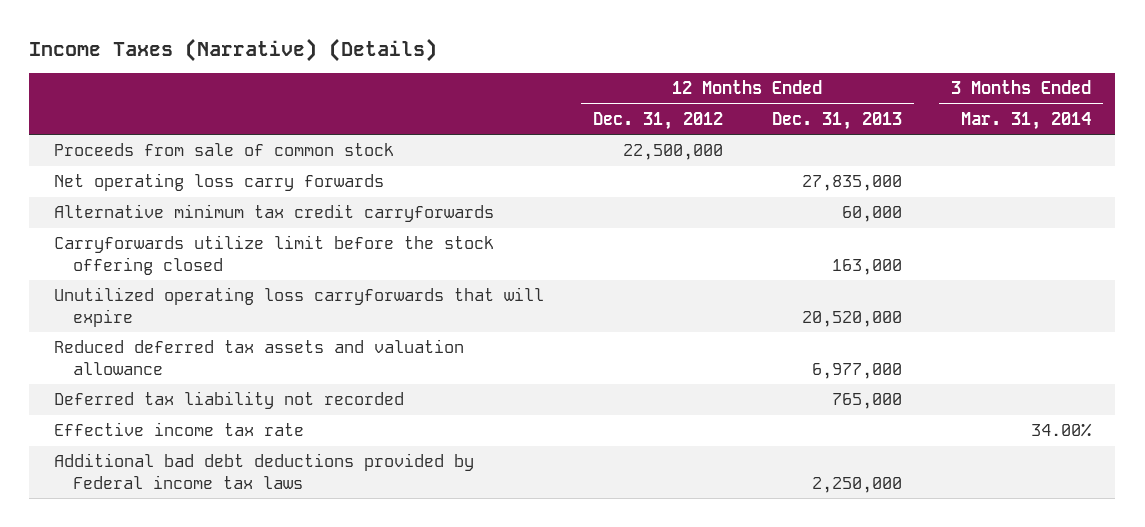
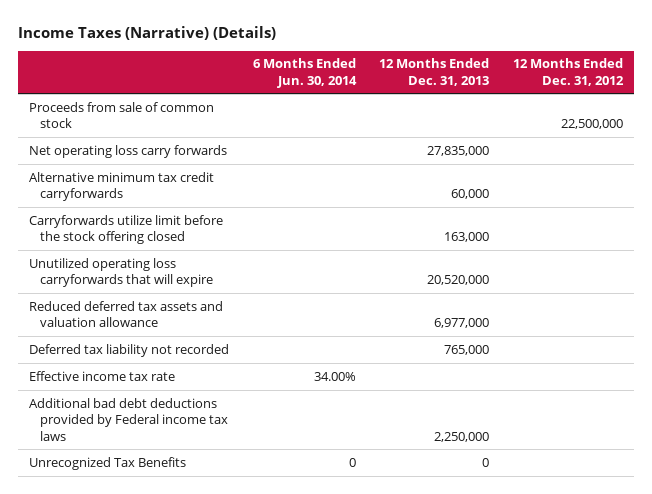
- | 12 Months Ended Dec. 31, 2012 | 12 Months Ended Dec. 31, 2013 | 3 Months Ended Mar. 31, 2014
+ | 6 Months Ended Jun. 30, 2014 | 12 Months Ended Dec. 31, 2013 | 12 Months Ended Dec. 31, 2012
+ Unrecognized Tax Benefits | 0 | 0 |

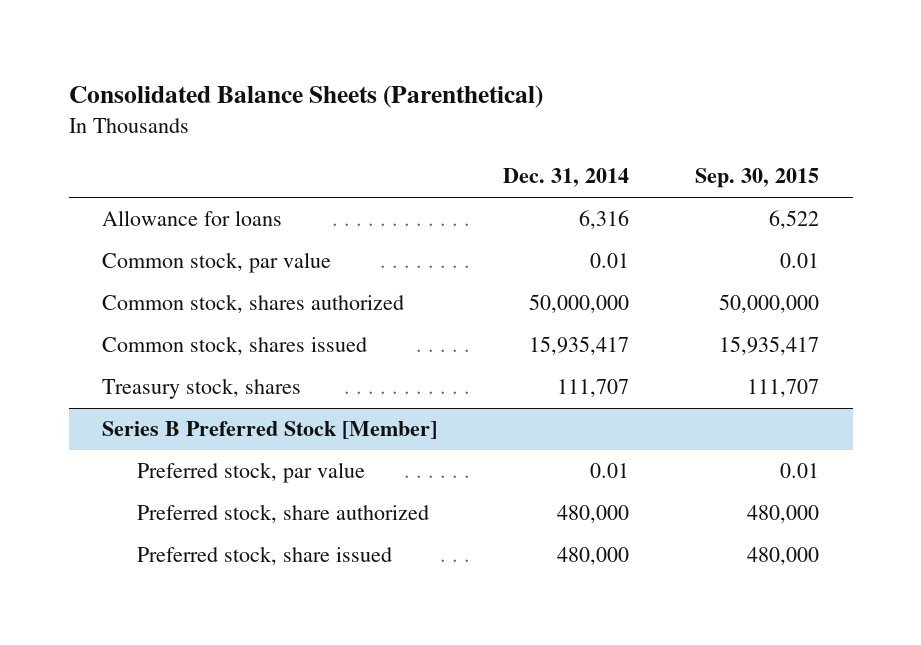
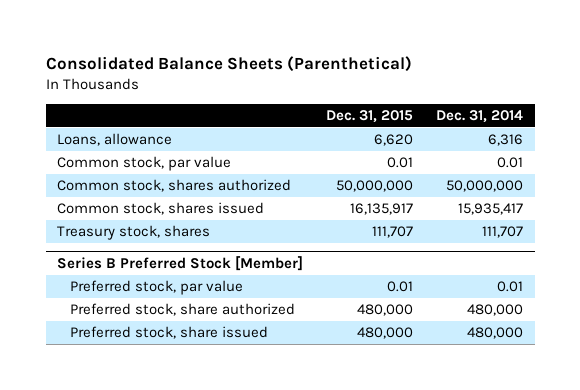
- | Dec. 31, 2014 | Sep. 30, 2015
+ | Dec. 31, 2015 | Dec. 31, 2014
- Allowance for loans | 6,316 | 6,522
+ Loans, allowance | 6,620 | 6,316

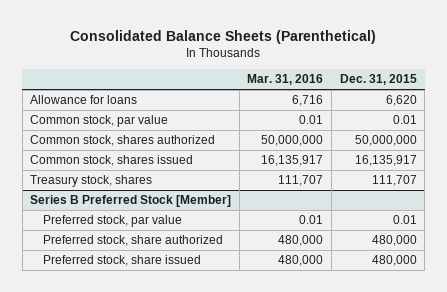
- | Dec. 31, 2015 | Dec. 31, 2014
+ | Mar. 31, 2016 | Dec. 31, 2015
- Loans, allowance | 6,620 | 6,316
+ Allowance for loans | 6,716 | 6,620

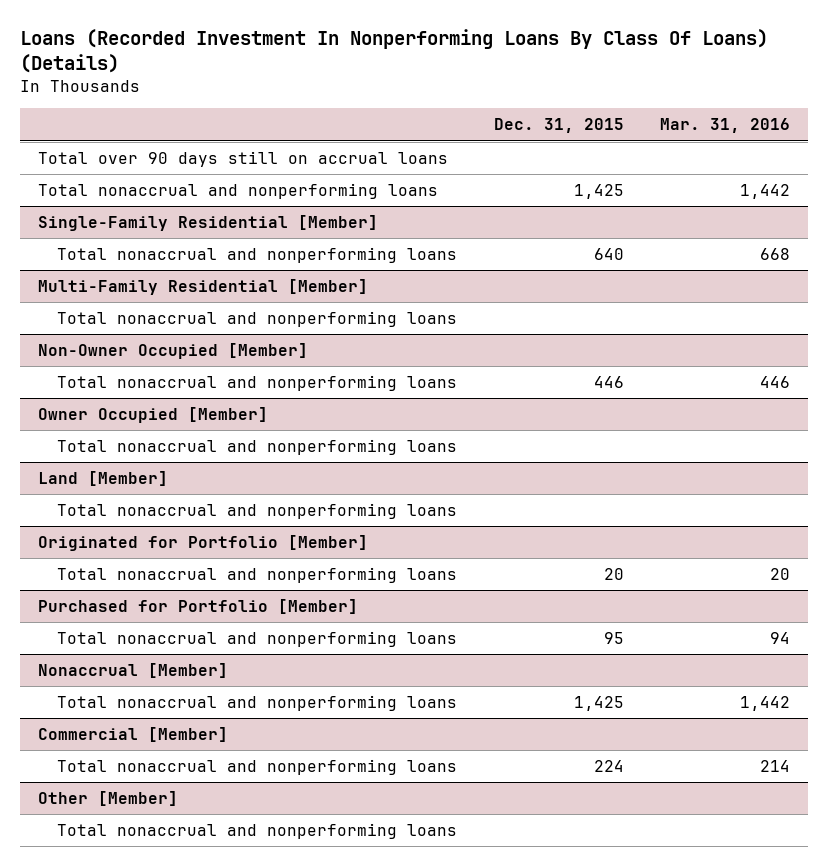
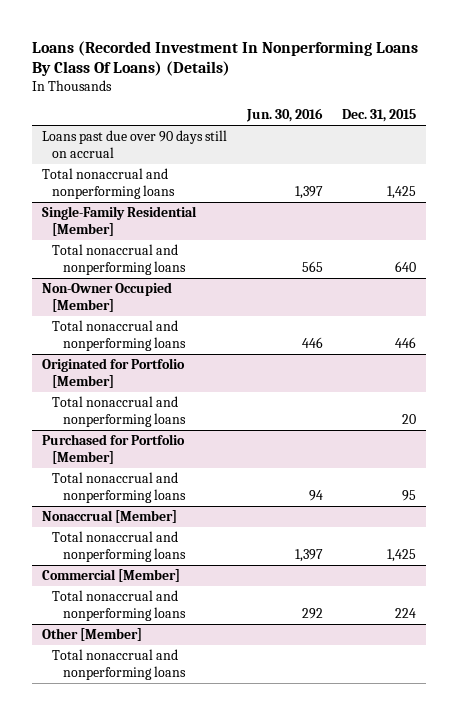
- | Dec. 31, 2015 | Mar. 31, 2016
+ | Jun. 30, 2016 | Dec. 31, 2015
- Total over 90 days still on accrual loans
+ Loans past due over 90 days still on accrual
- Multi-Family Residential [Member]
- Total nonaccrual and nonperforming loans
- Owner Occupied [Member]
- Total nonaccrual and nonperforming loans
- Land [Member]
- Total nonaccrual and nonperforming loans

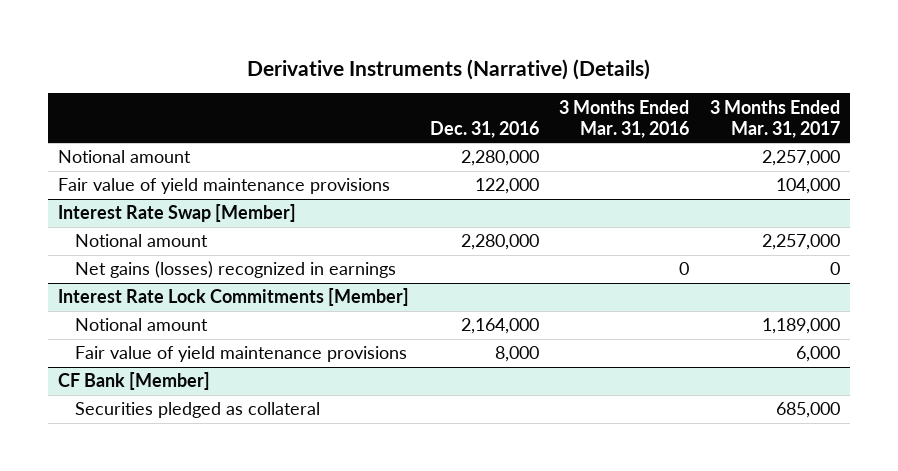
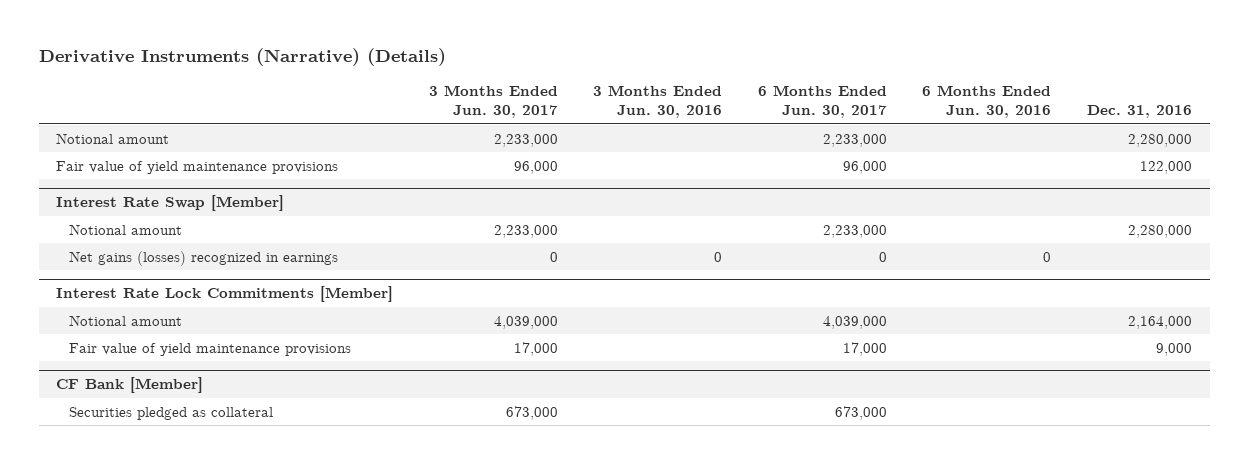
- | Dec. 31, 2016 | 3 Months Ended Mar. 31, 2016 | 3 Months Ended Mar. 31, 2017
+ | 3 Months Ended Jun. 30, 2017 | 3 Months Ended Jun. 30, 2016 | 6 Months Ended Jun. 30, 2017 | 6 Months Ended Jun. 30, 2016 | Dec. 31, 2016
@ Interest Rate Lock Commitments [Member]
- Fair value of yield maintenance provisions | 8,000 | | 6,000
+ Fair value of yield maintenance provisions | 17,000 | | 17,000 | | 9,000

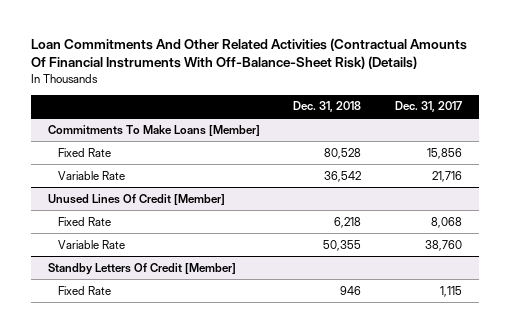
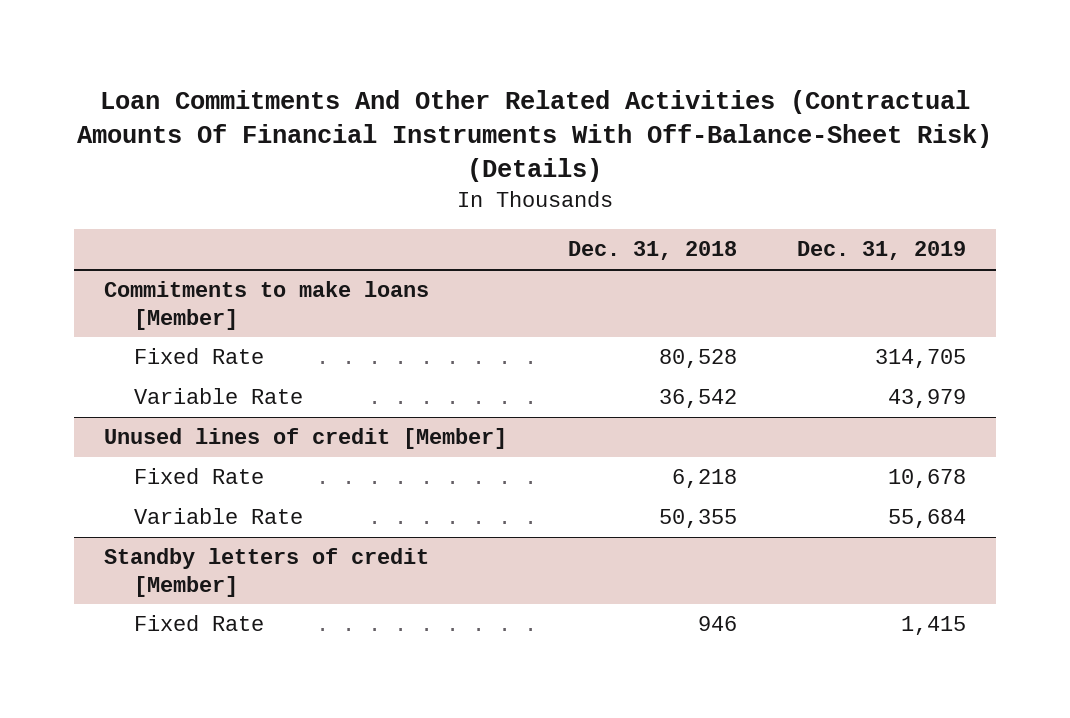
- | Dec. 31, 2018 | Dec. 31, 2017
+ | Dec. 31, 2018 | Dec. 31, 2019
- Commitments To Make Loans [Member]
+ Commitments to make loans [Member]
- Unused Lines Of Credit [Member]
+ Unused lines of credit [Member]
- Standby Letters Of Credit [Member]
+ Standby letters of credit [Member]

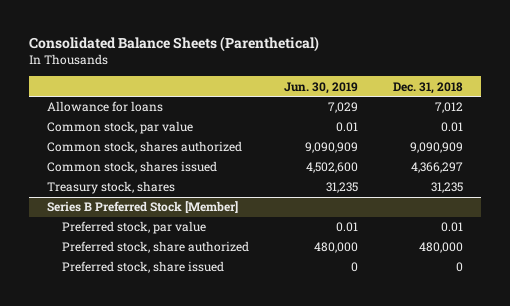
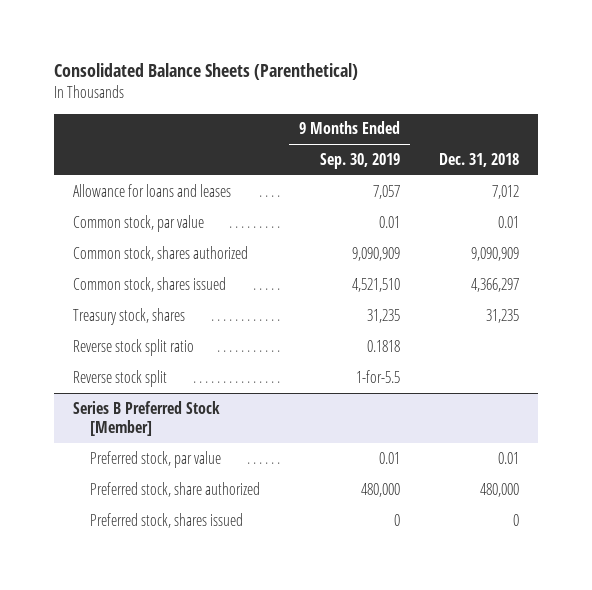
- | Jun. 30, 2019 | Dec. 31, 2018
+ | 9 Months Ended Sep. 30, 2019 | Dec. 31, 2018
- Allowance for loans | 7,029 | 7,012
+ Allowance for loans and leases | 7,057 | 7,012
+ Reverse stock split ratio | 0.1818 |
+ Reverse stock split | 1-for-5.5 |
@ Series B Preferred Stock [Member]
- Preferred stock, share issued | 0 | 0
+ Preferred stock, shares issued | 0 | 0

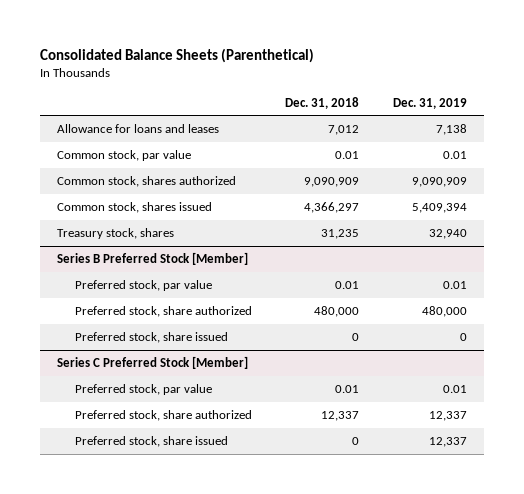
- | 9 Months Ended Sep. 30, 2019 | Dec. 31, 2018
+ | Dec. 31, 2018 | Dec. 31, 2019
- Reverse stock split ratio | 0.1818 |
- Reverse stock split | 1-for-5.5 |
@ Series B Preferred Stock [Member]
- Preferred stock, shares issued | 0 | 0
+ Preferred stock, share issued | 0 | 0
+ Series C Preferred Stock [Member]
+ Preferred stock, par value | 0.01 | 0.01
+ Preferred stock, share authorized | 12,337 | 12,337
+ Preferred stock, share issued | 0 | 12,337

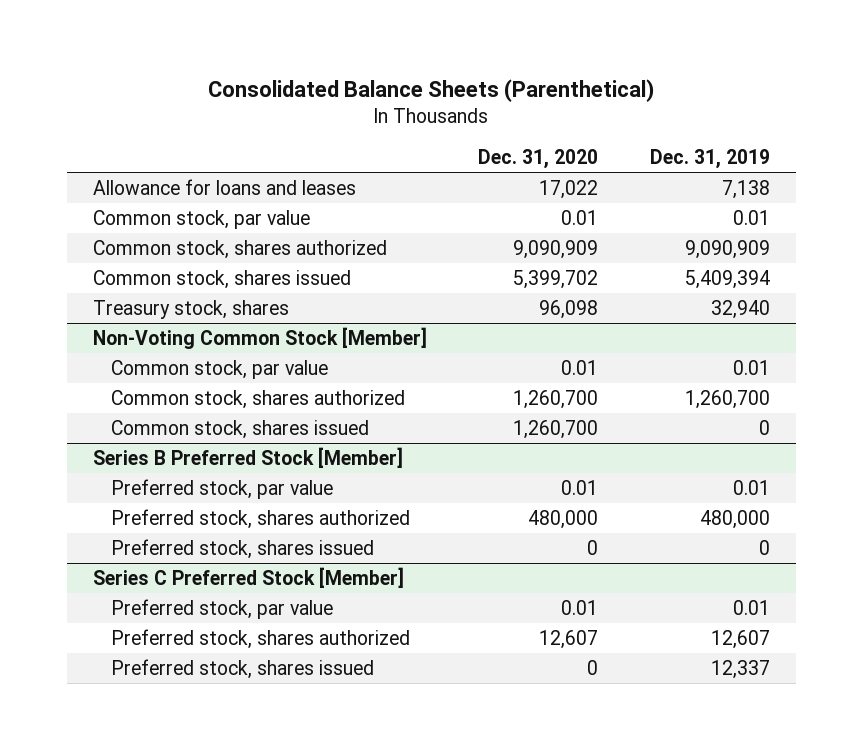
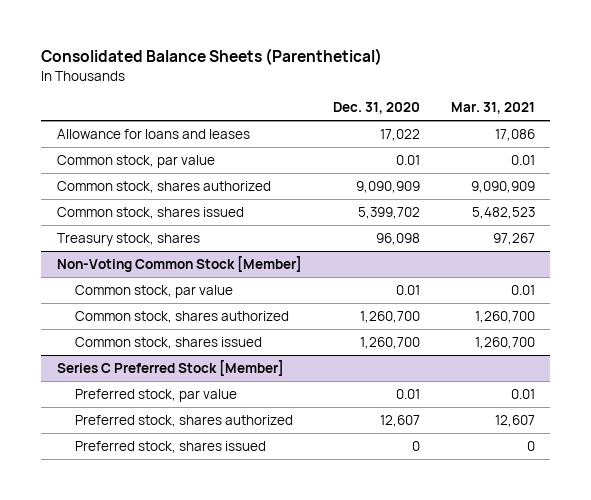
- | Dec. 31, 2020 | Dec. 31, 2019
+ | Dec. 31, 2020 | Mar. 31, 2021
- Series B Preferred Stock [Member]
- Preferred stock, par value | 0.01 | 0.01
- Preferred stock, shares authorized | 480,000 | 480,000
- Preferred stock, shares issued | 0 | 0

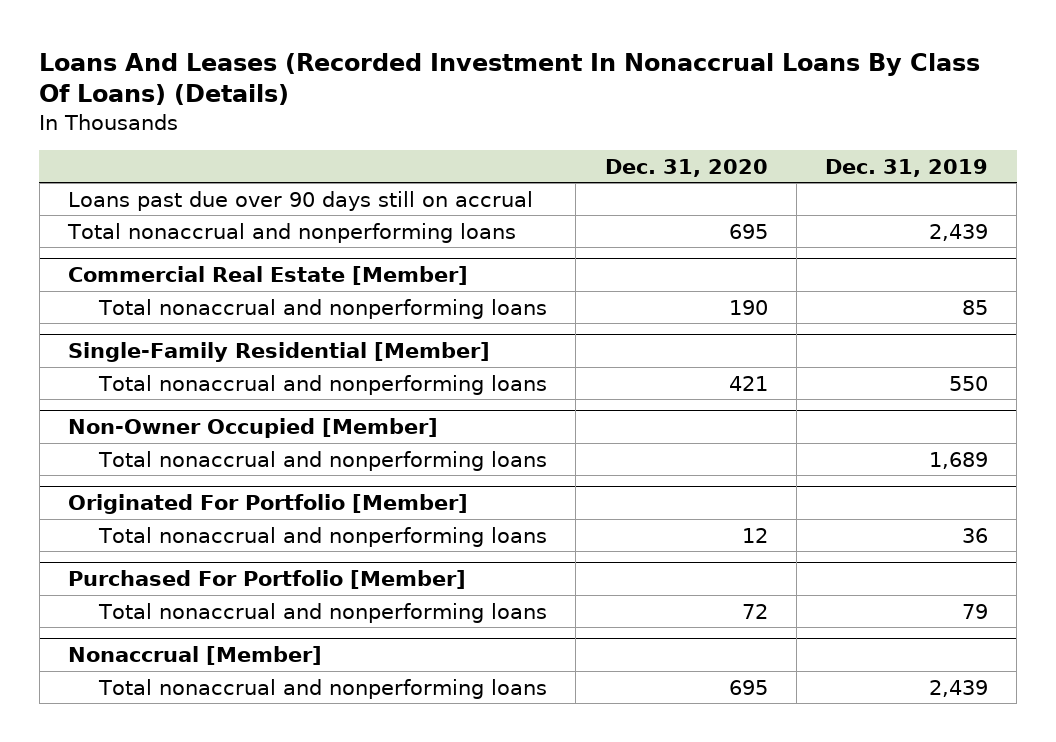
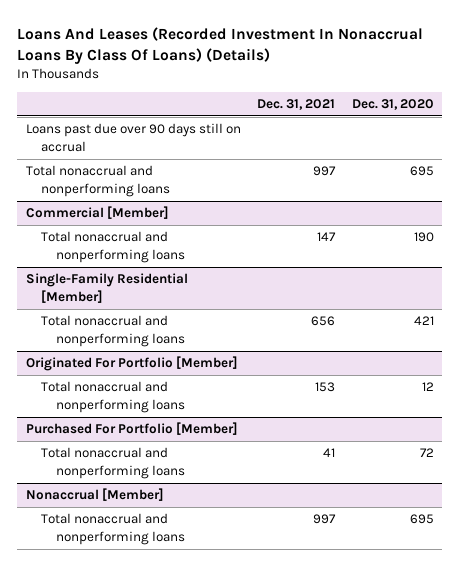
- | Dec. 31, 2020 | Dec. 31, 2019
+ | Dec. 31, 2021 | Dec. 31, 2020
- Commercial Real Estate [Member]
+ Commercial [Member]
- Non-Owner Occupied [Member]
- Total nonaccrual and nonperforming loans | | 1,689

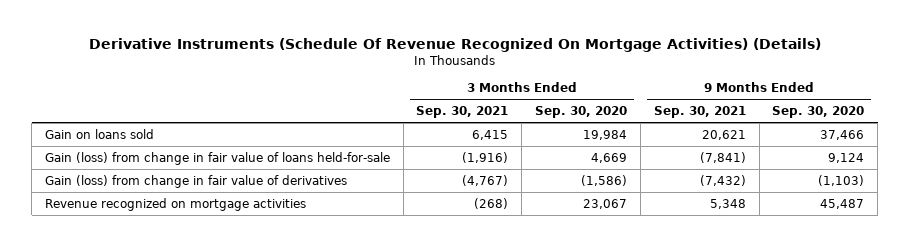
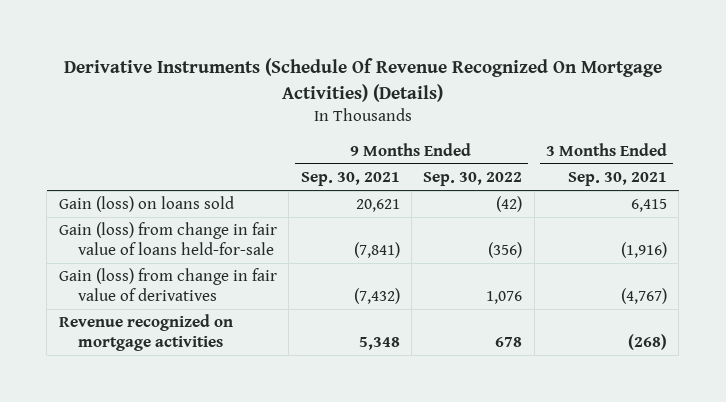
- | 3 Months Ended Sep. 30, 2021 | 3 Months Ended Sep. 30, 2020 | 9 Months Ended Sep. 30, 2021 | 9 Months Ended Sep. 30, 2020
+ | 9 Months Ended Sep. 30, 2021 | 9 Months Ended Sep. 30, 2022 | 3 Months Ended Sep. 30, 2021
- Gain on loans sold | 6,415 | 19,984 | 20,621 | 37,466
+ Gain (loss) on loans sold | 20,621 | (42) | 6,415

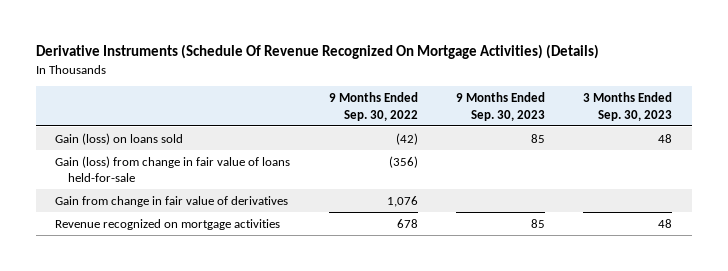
- | 9 Months Ended Sep. 30, 2021 | 9 Months Ended Sep. 30, 2022 | 3 Months Ended Sep. 30, 2021
+ | 9 Months Ended Sep. 30, 2022 | 9 Months Ended Sep. 30, 2023 | 3 Months Ended Sep. 30, 2023
- Gain (loss) from change in fair value of derivatives | (7,432) | 1,076 | (4,767)
+ Gain from change in fair value of derivatives | 1,076 | |

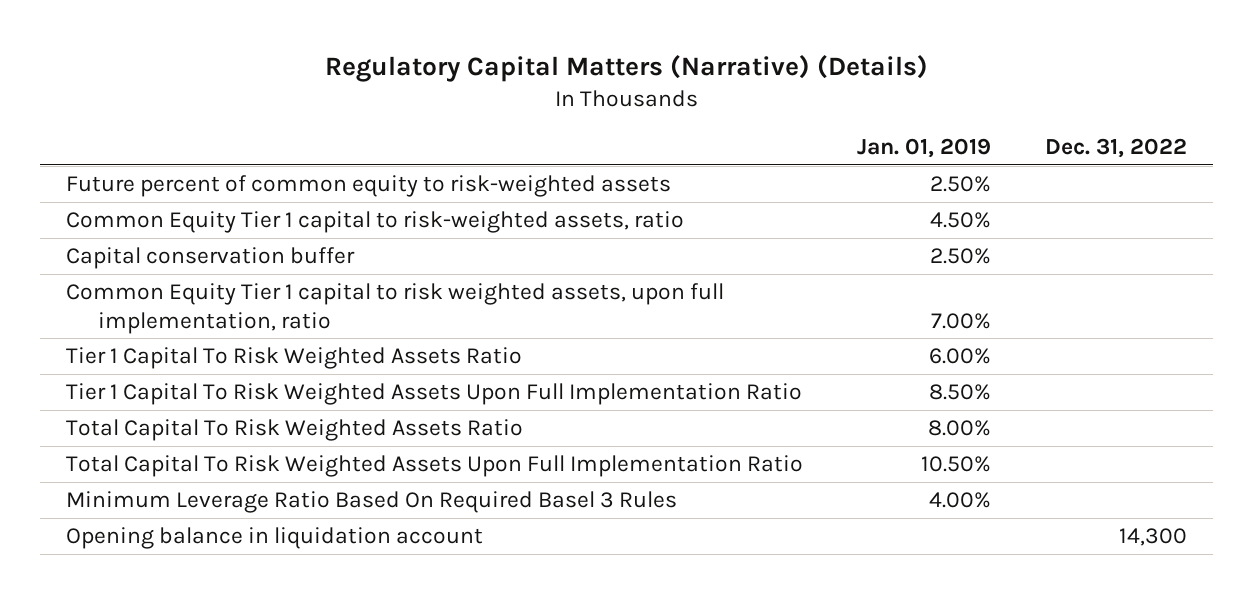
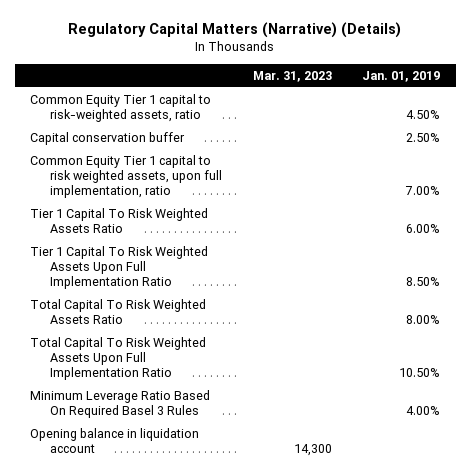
- | Jan. 01, 2019 | Dec. 31, 2022
+ | Mar. 31, 2023 | Jan. 01, 2019
- Future percent of common equity to risk-weighted assets | 2.50% |

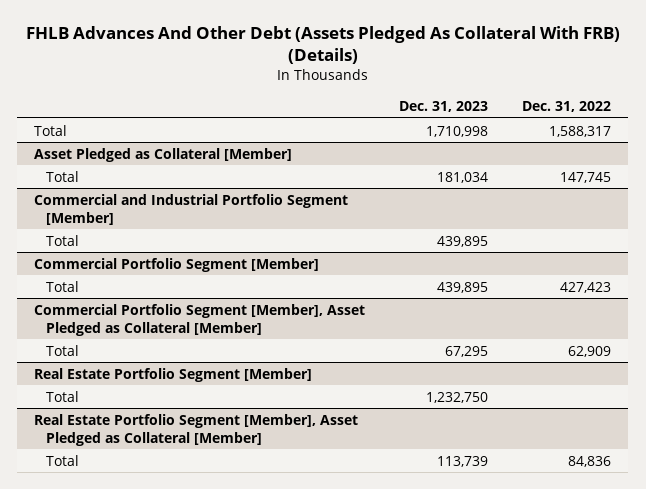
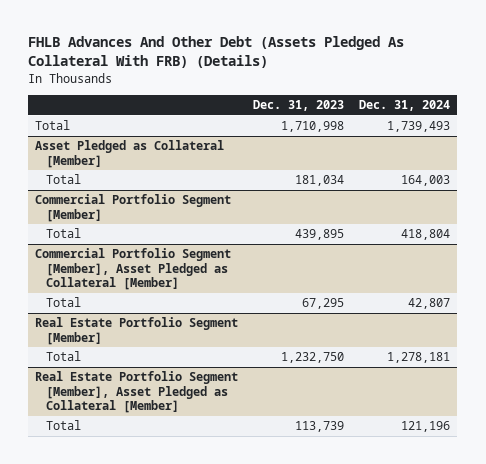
- | Dec. 31, 2023 | Dec. 31, 2022
+ | Dec. 31, 2023 | Dec. 31, 2024
- Commercial and Industrial Portfolio Segment [Member]
- Total | 439,895 |

